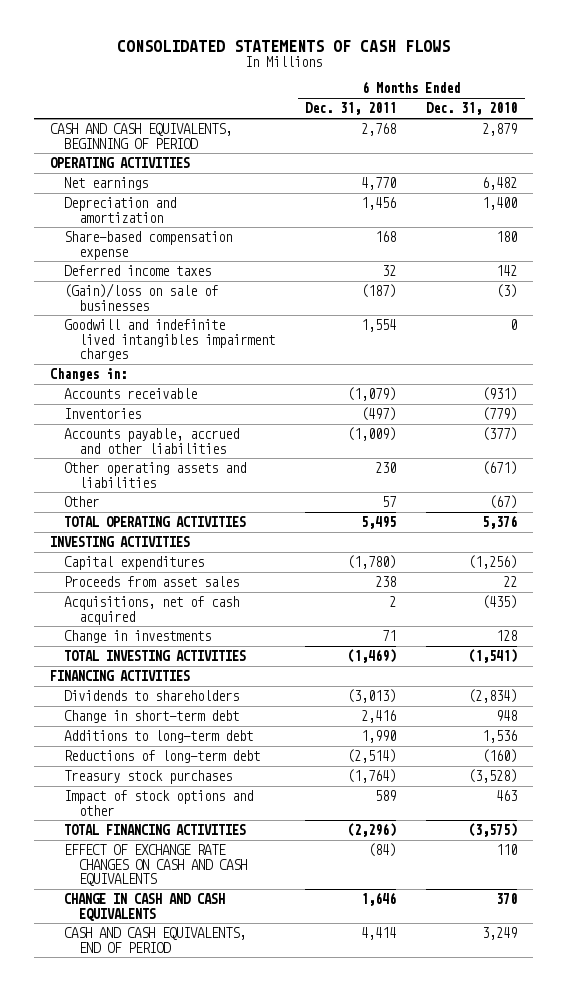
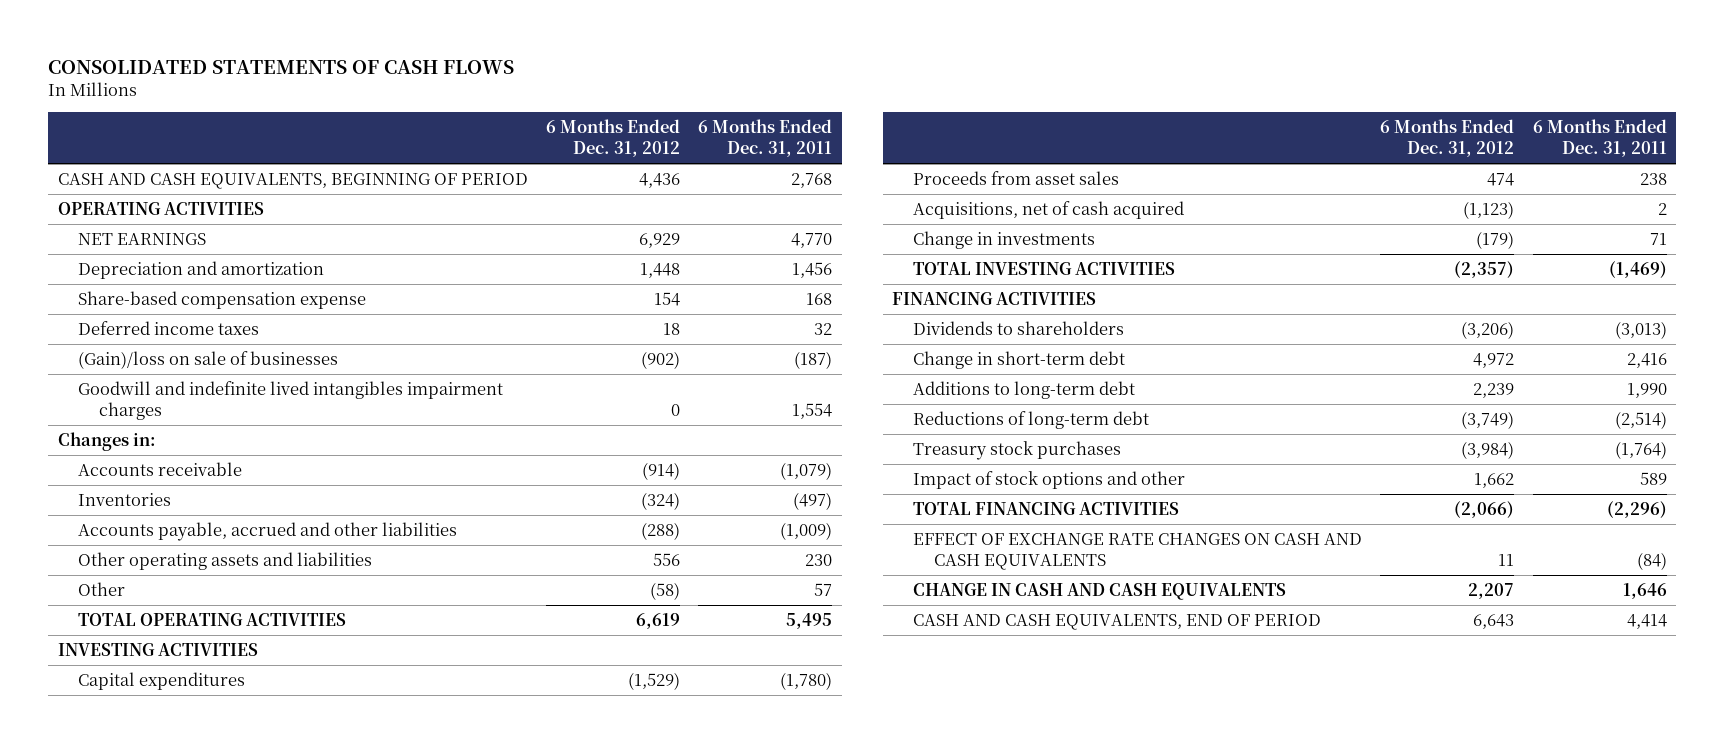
- | 6 Months Ended Dec. 31, 2011 | 6 Months Ended Dec. 31, 2010
+ | 6 Months Ended Dec. 31, 2012 | 6 Months Ended Dec. 31, 2011
- Net earnings | 4,770 | 6,482
+ NET EARNINGS | 6,929 | 4,770

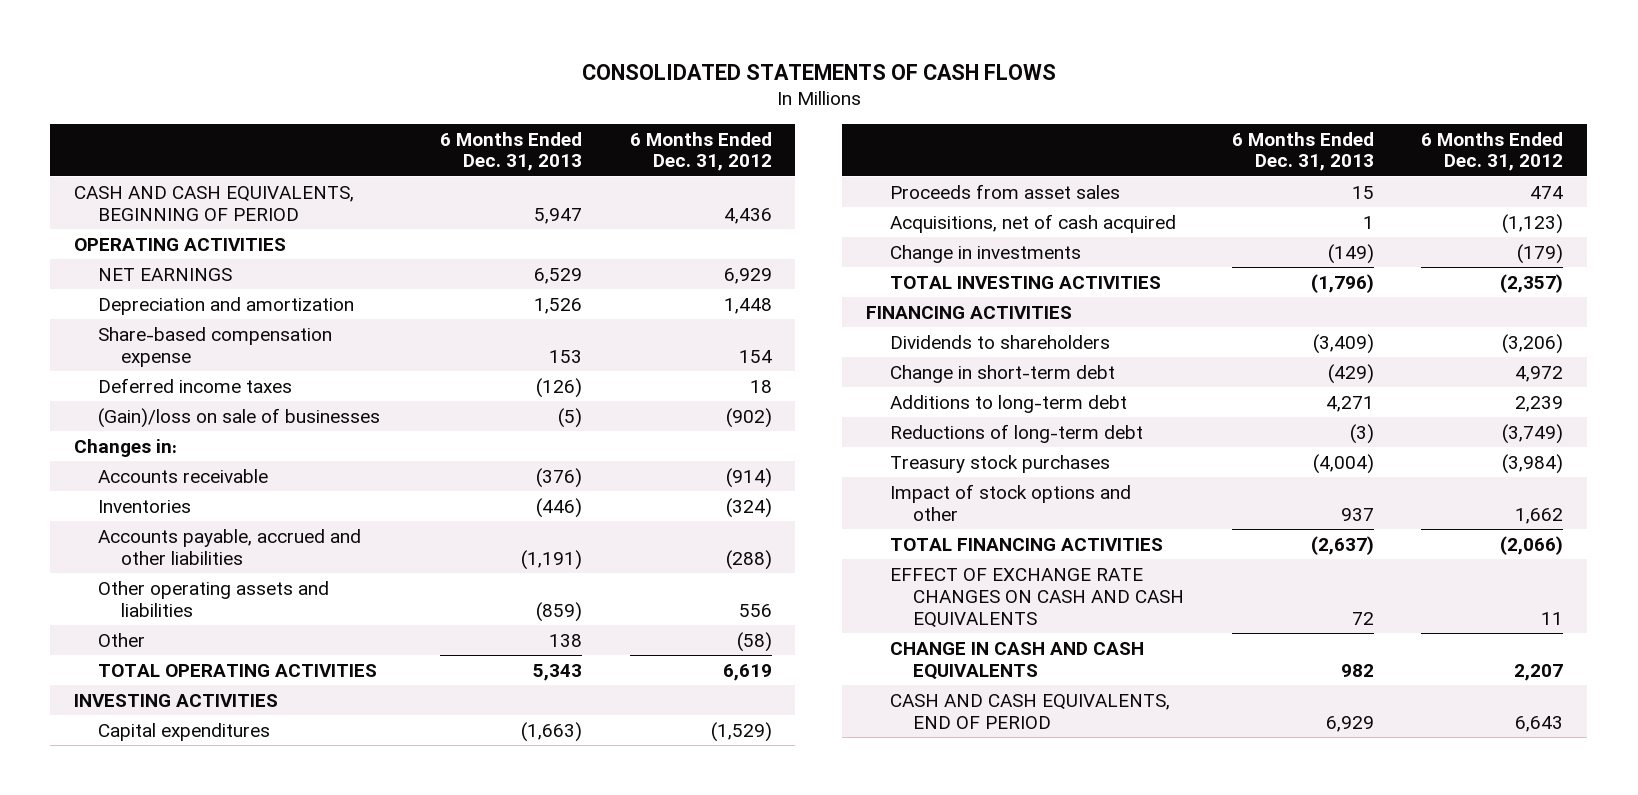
- | 6 Months Ended Dec. 31, 2012 | 6 Months Ended Dec. 31, 2011
+ | 6 Months Ended Dec. 31, 2013 | 6 Months Ended Dec. 31, 2012
- Goodwill and indefinite lived intangibles impairment charges | 0 | 1,554

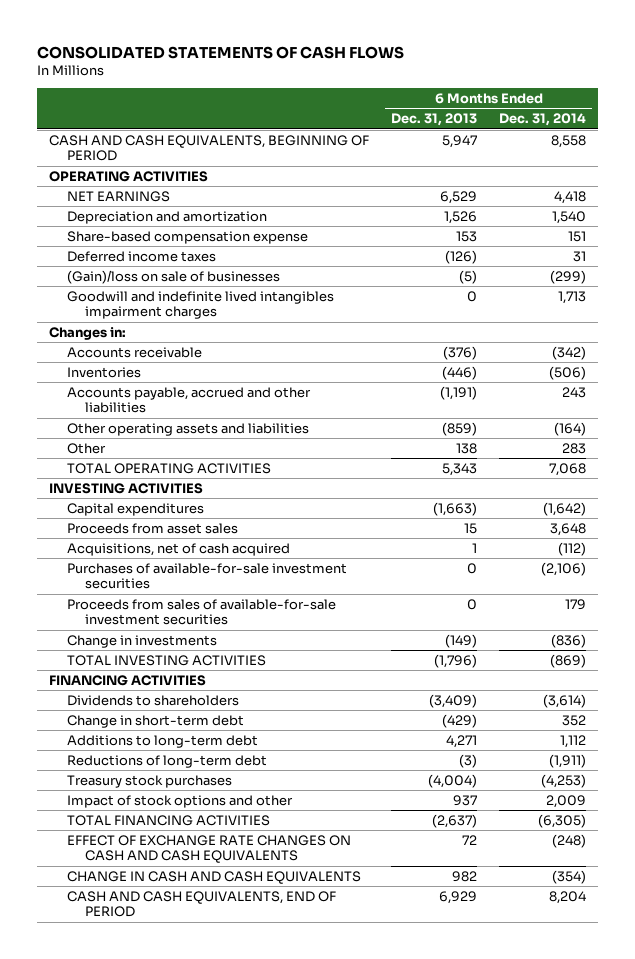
- | 6 Months Ended Dec. 31, 2013 | 6 Months Ended Dec. 31, 2012
+ | 6 Months Ended Dec. 31, 2013 | 6 Months Ended Dec. 31, 2014
+ Goodwill and indefinite lived intangibles impairment charges | 0 | 1,713
+ Purchases of available-for-sale investment securities | 0 | (2,106)
+ Proceeds from sales of available-for-sale investment securities | 0 | 179

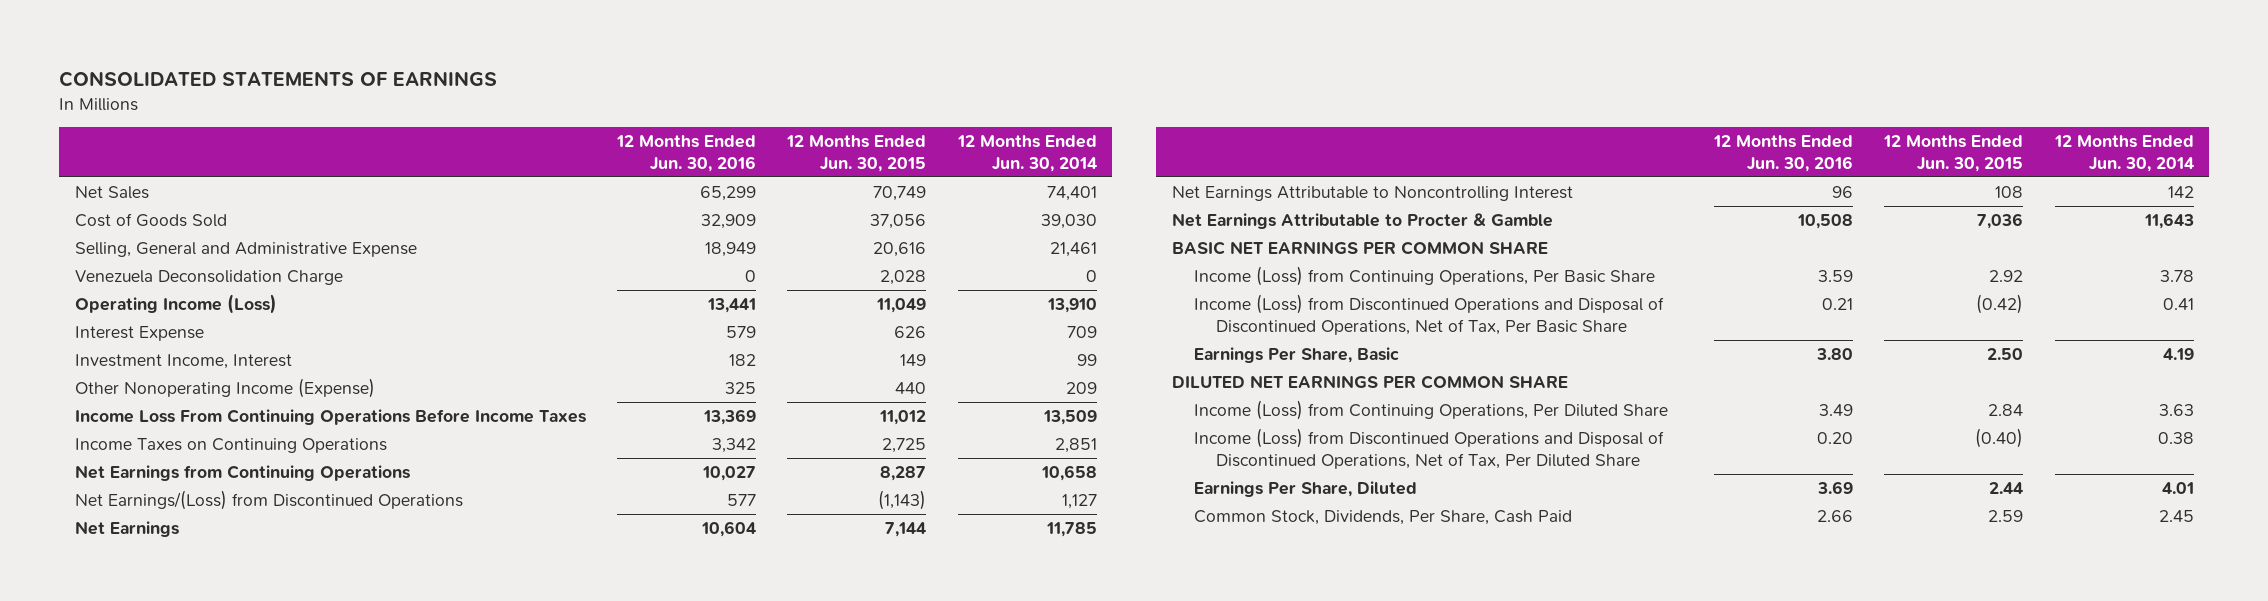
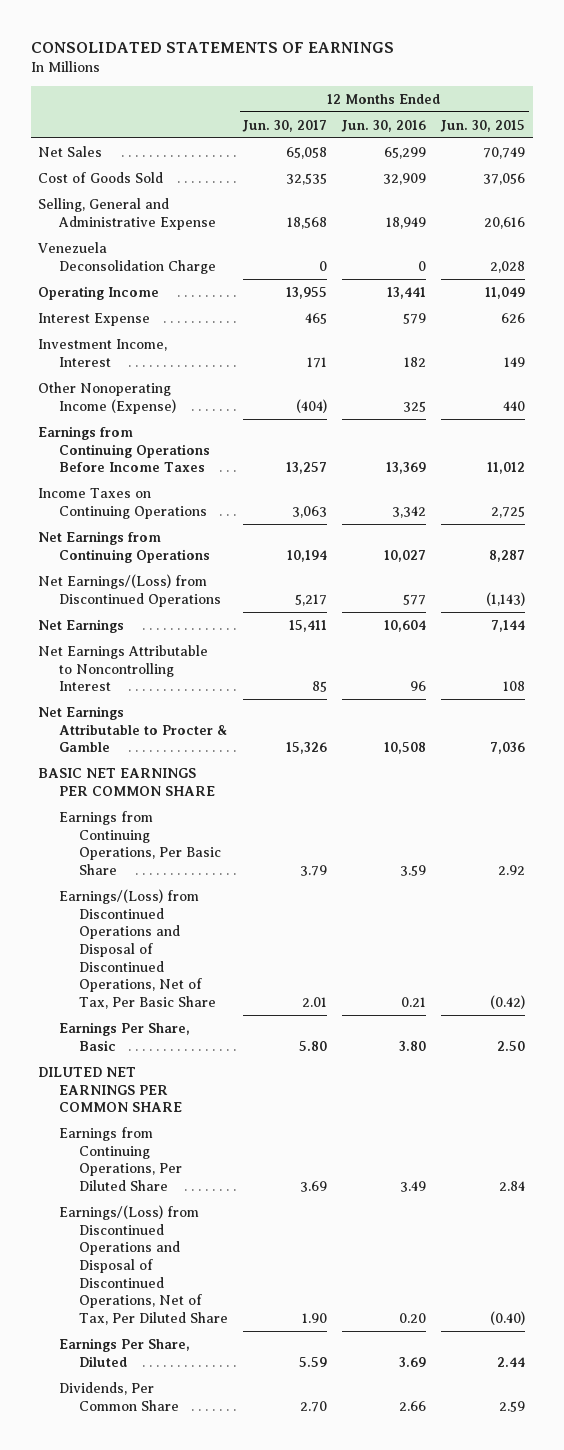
- | 12 Months Ended Jun. 30, 2016 | 12 Months Ended Jun. 30, 2015 | 12 Months Ended Jun. 30, 2014
+ | 12 Months Ended Jun. 30, 2017 | 12 Months Ended Jun. 30, 2016 | 12 Months Ended Jun. 30, 2015
- Operating Income (Loss) | 13,441 | 11,049 | 13,910
+ Operating Income | 13,955 | 13,441 | 11,049
- Income Loss From Continuing Operations Before Income Taxes | 13,369 | 11,012 | 13,509
+ Earnings from Continuing Operations Before Income Taxes | 13,257 | 13,369 | 11,012
- Income (Loss) from Continuing Operations, Per Basic Share | 3.59 | 2.92 | 3.78
- Income (Loss) from Discontinued Operations and Disposal of Discontinued Operations, Net of Tax, Per Basic Share | 0.21 | (0.42) | 0.41
+ Earnings from Continuing Operations, Per Basic Share | 3.79 | 3.59 | 2.92
+ Earnings/(Loss) from Discontinued Operations and Disposal of Discontinued Operations, Net of Tax, Per Basic Share | 2.01 | 0.21 | (0.42)
- Income (Loss) from Continuing Operations, Per Diluted Share | 3.49 | 2.84 | 3.63
- Income (Loss) from Discontinued Operations and Disposal of Discontinued Operations, Net of Tax, Per Diluted Share | 0.20 | (0.40) | 0.38
+ Earnings from Continuing Operations, Per Diluted Share | 3.69 | 3.49 | 2.84
+ Earnings/(Loss) from Discontinued Operations and Disposal of Discontinued Operations, Net of Tax, Per Diluted Share | 1.90 | 0.20 | (0.40)
- Common Stock, Dividends, Per Share, Cash Paid | 2.66 | 2.59 | 2.45
+ Dividends, Per Common Share | 2.70 | 2.66 | 2.59

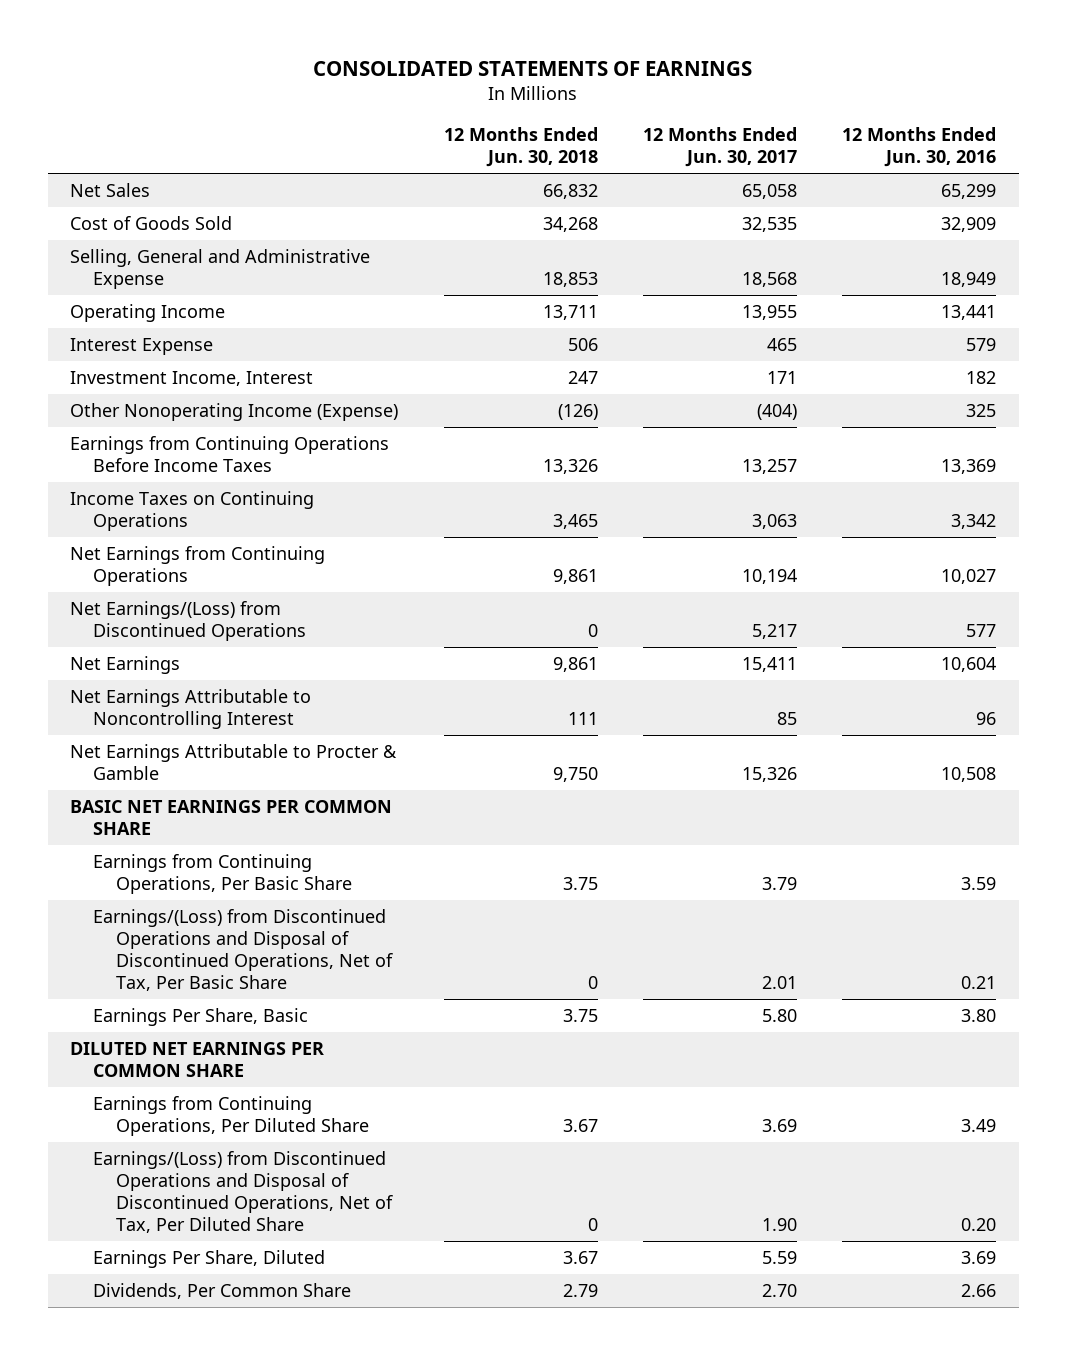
- | 12 Months Ended Jun. 30, 2017 | 12 Months Ended Jun. 30, 2016 | 12 Months Ended Jun. 30, 2015
+ | 12 Months Ended Jun. 30, 2018 | 12 Months Ended Jun. 30, 2017 | 12 Months Ended Jun. 30, 2016
- Venezuela Deconsolidation Charge | 0 | 0 | 2,028

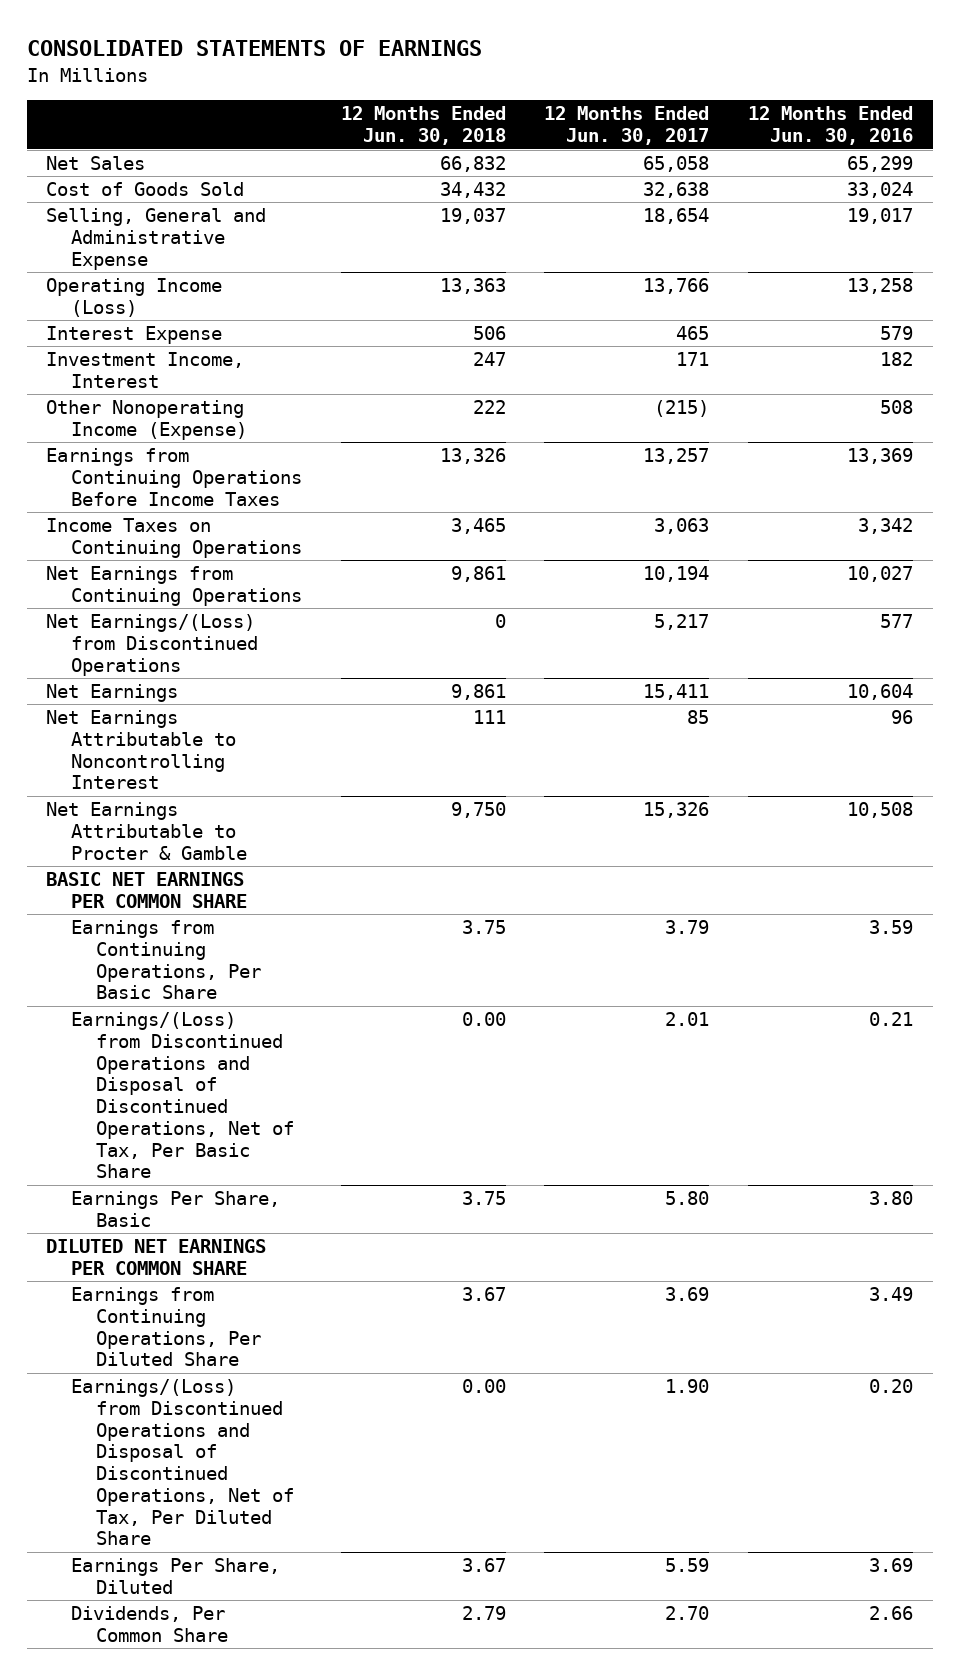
- Cost of Goods Sold | 34,268 | 32,535 | 32,909
- Selling, General and Administrative Expense | 18,853 | 18,568 | 18,949
- Operating Income | 13,711 | 13,955 | 13,441
+ Cost of Goods Sold | 34,432 | 32,638 | 33,024
+ Selling, General and Administrative Expense | 19,037 | 18,654 | 19,017
+ Operating Income (Loss) | 13,363 | 13,766 | 13,258
- Other Nonoperating Income (Expense) | (126) | (404) | 325
+ Other Nonoperating Income (Expense) | 222 | (215) | 508
- Earnings/(Loss) from Discontinued Operations and Disposal of Discontinued Operations, Net of Tax, Per Basic Share | 0 | 2.01 | 0.21
+ Earnings/(Loss) from Discontinued Operations and Disposal of Discontinued Operations, Net of Tax, Per Basic Share | 0.00 | 2.01 | 0.21
- Earnings/(Loss) from Discontinued Operations and Disposal of Discontinued Operations, Net of Tax, Per Diluted Share | 0 | 1.90 | 0.20
+ Earnings/(Loss) from Discontinued Operations and Disposal of Discontinued Operations, Net of Tax, Per Diluted Share | 0.00 | 1.90 | 0.20

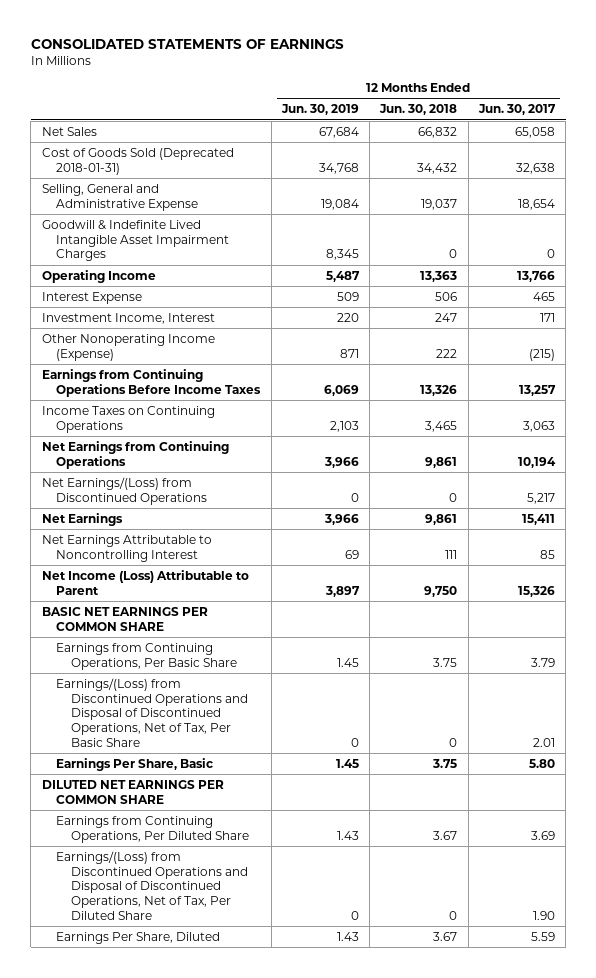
- | 12 Months Ended Jun. 30, 2018 | 12 Months Ended Jun. 30, 2017 | 12 Months Ended Jun. 30, 2016
+ | 12 Months Ended Jun. 30, 2019 | 12 Months Ended Jun. 30, 2018 | 12 Months Ended Jun. 30, 2017
- Cost of Goods Sold | 34,432 | 32,638 | 33,024
+ Cost of Goods Sold (Deprecated 2018-01-31) | 34,768 | 34,432 | 32,638
- Operating Income (Loss) | 13,363 | 13,766 | 13,258
+ Goodwill & Indefinite Lived Intangible Asset Impairment Charges | 8,345 | 0 | 0
+ Operating Income | 5,487 | 13,363 | 13,766
- Net Earnings Attributable to Procter & Gamble | 9,750 | 15,326 | 10,508
+ Net Income (Loss) Attributable to Parent | 3,897 | 9,750 | 15,326
- Earnings/(Loss) from Discontinued Operations and Disposal of Discontinued Operations, Net of Tax, Per Basic Share | 0.00 | 2.01 | 0.21
+ Earnings/(Loss) from Discontinued Operations and Disposal of Discontinued Operations, Net of Tax, Per Basic Share | 0 | 0 | 2.01
- Earnings/(Loss) from Discontinued Operations and Disposal of Discontinued Operations, Net of Tax, Per Diluted Share | 0.00 | 1.90 | 0.20
+ Earnings/(Loss) from Discontinued Operations and Disposal of Discontinued Operations, Net of Tax, Per Diluted Share | 0 | 0 | 1.90
- Dividends, Per Common Share | 2.79 | 2.70 | 2.66

